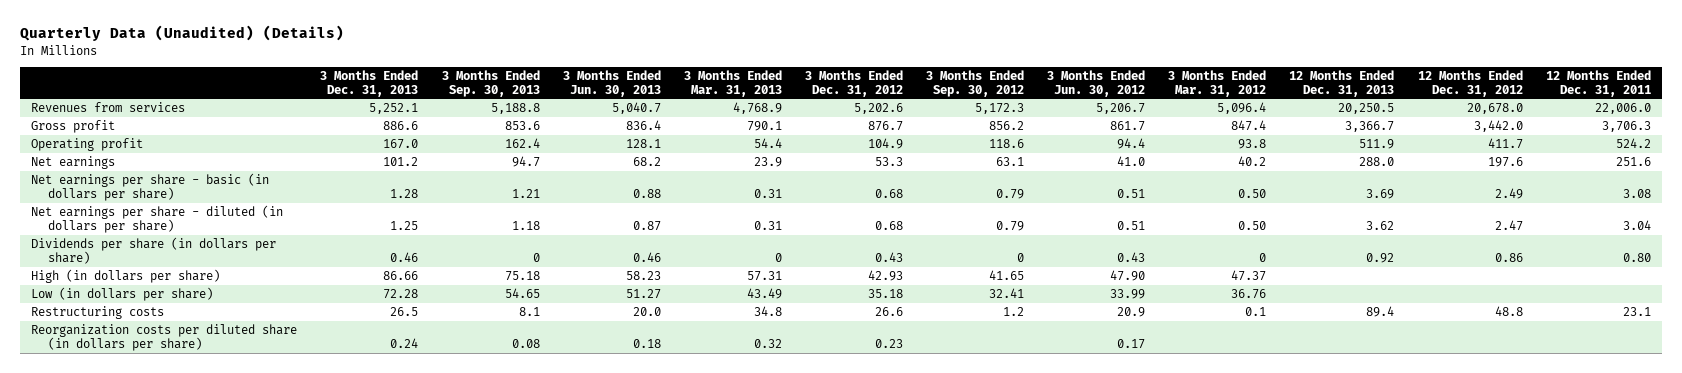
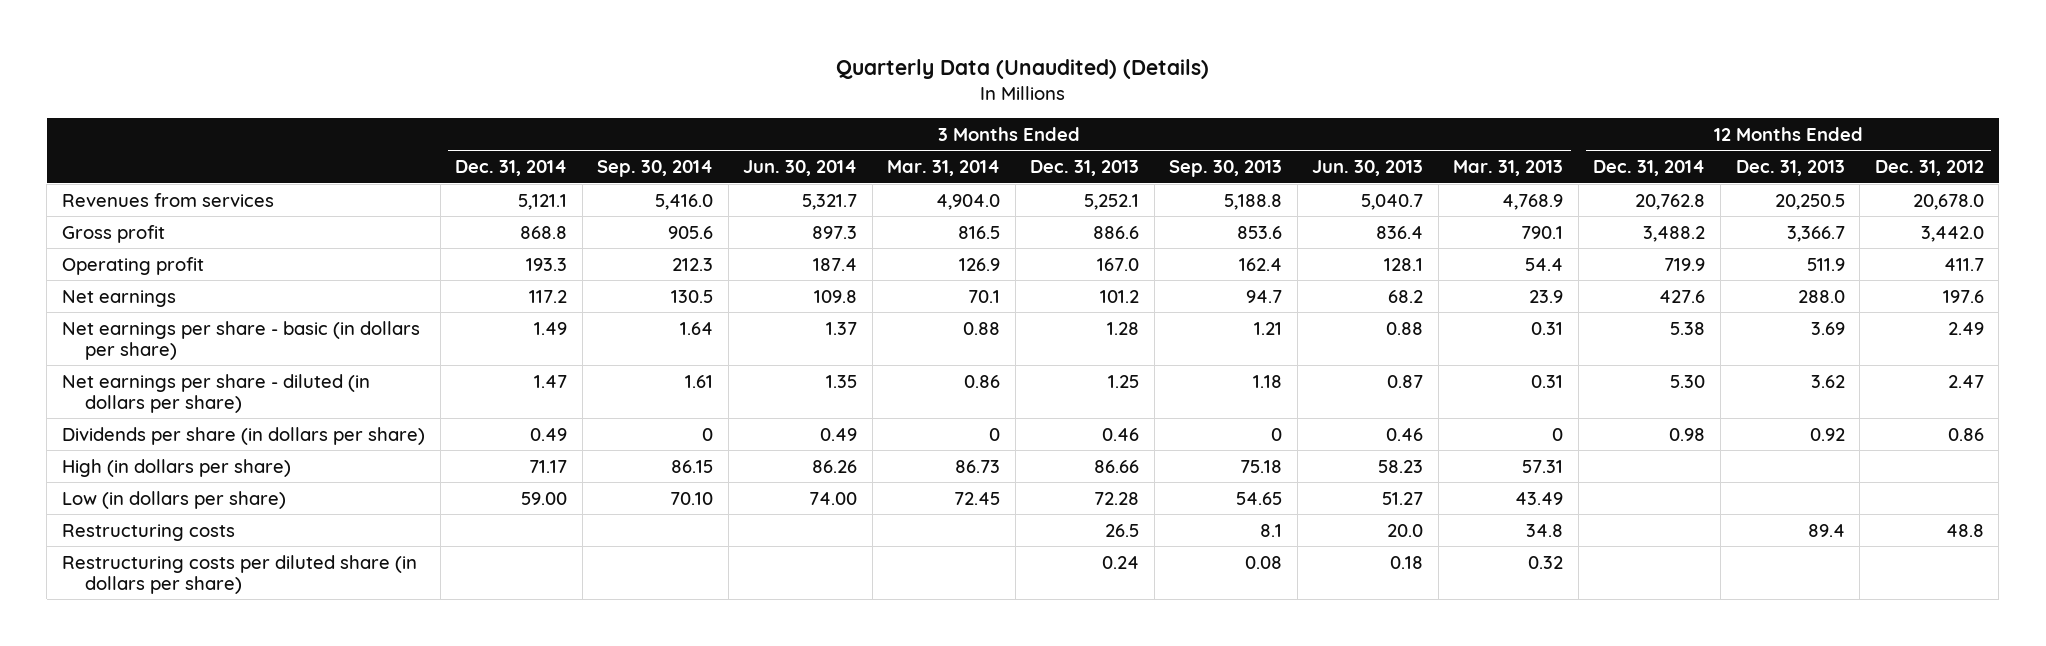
- | 3 Months Ended Dec. 31, 2013 | 3 Months Ended Sep. 30, 2013 | 3 Months Ended Jun. 30, 2013 | 3 Months Ended Mar. 31, 2013 | 3 Months Ended Dec. 31, 2012 | 3 Months Ended Sep. 30, 2012 | 3 Months Ended Jun. 30, 2012 | 3 Months Ended Mar. 31, 2012 | 12 Months Ended Dec. 31, 2013 | 12 Months Ended Dec. 31, 2012 | 12 Months Ended Dec. 31, 2011
+ | 3 Months Ended Dec. 31, 2014 | 3 Months Ended Sep. 30, 2014 | 3 Months Ended Jun. 30, 2014 | 3 Months Ended Mar. 31, 2014 | 3 Months Ended Dec. 31, 2013 | 3 Months Ended Sep. 30, 2013 | 3 Months Ended Jun. 30, 2013 | 3 Months Ended Mar. 31, 2013 | 12 Months Ended Dec. 31, 2014 | 12 Months Ended Dec. 31, 2013 | 12 Months Ended Dec. 31, 2012
- Reorganization costs per diluted share (in dollars per share) | 0.24 | 0.08 | 0.18 | 0.32 | 0.23 | | 0.17 | | | |
+ Restructuring costs per diluted share (in dollars per share) | | | | | 0.24 | 0.08 | 0.18 | 0.32 | | |

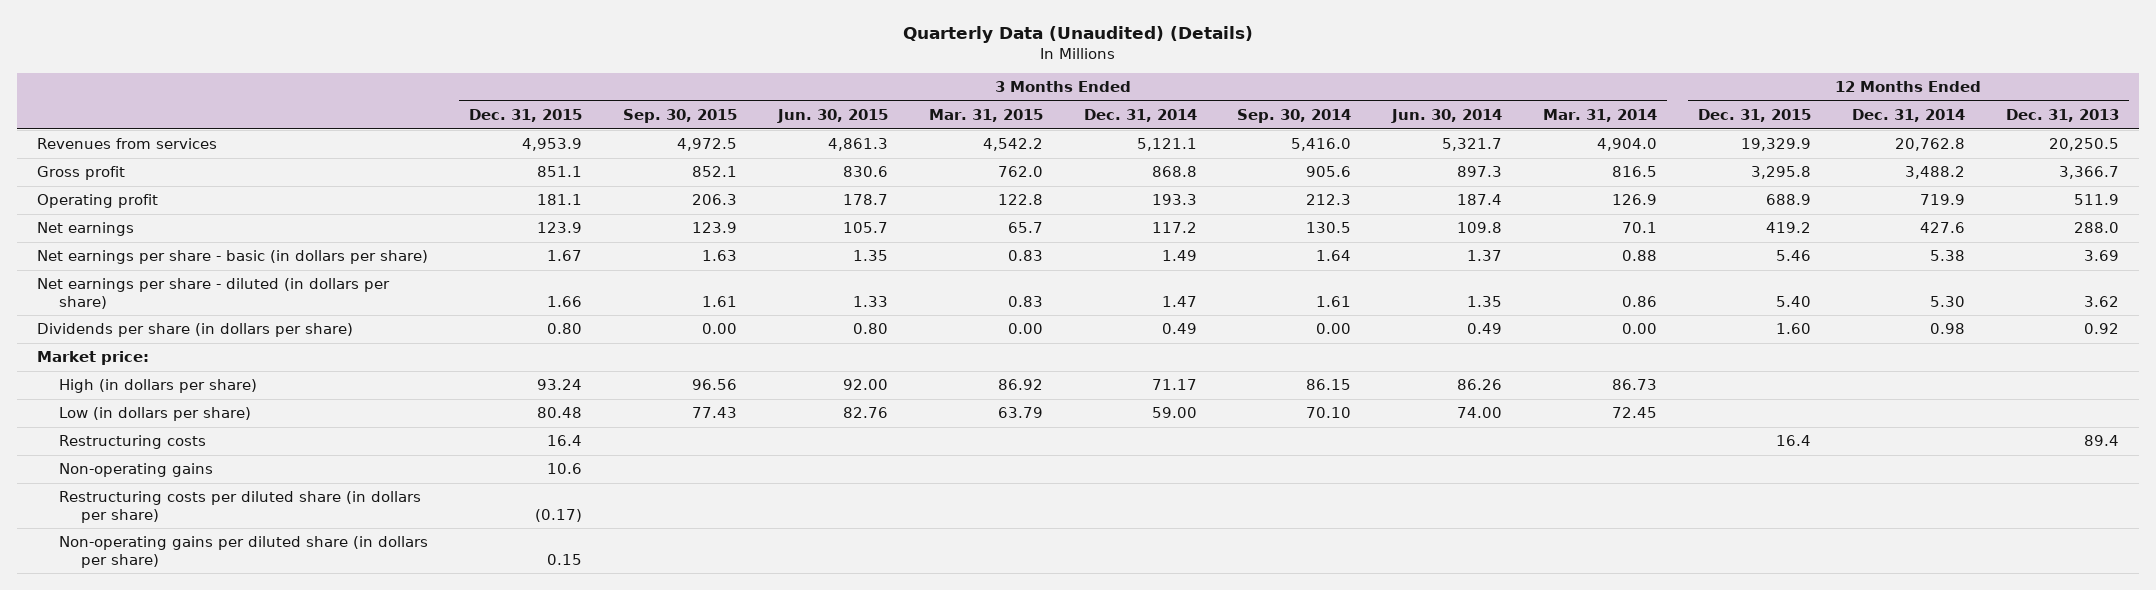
- | 3 Months Ended Dec. 31, 2014 | 3 Months Ended Sep. 30, 2014 | 3 Months Ended Jun. 30, 2014 | 3 Months Ended Mar. 31, 2014 | 3 Months Ended Dec. 31, 2013 | 3 Months Ended Sep. 30, 2013 | 3 Months Ended Jun. 30, 2013 | 3 Months Ended Mar. 31, 2013 | 12 Months Ended Dec. 31, 2014 | 12 Months Ended Dec. 31, 2013 | 12 Months Ended Dec. 31, 2012
+ | 3 Months Ended Dec. 31, 2015 | 3 Months Ended Sep. 30, 2015 | 3 Months Ended Jun. 30, 2015 | 3 Months Ended Mar. 31, 2015 | 3 Months Ended Dec. 31, 2014 | 3 Months Ended Sep. 30, 2014 | 3 Months Ended Jun. 30, 2014 | 3 Months Ended Mar. 31, 2014 | 12 Months Ended Dec. 31, 2015 | 12 Months Ended Dec. 31, 2014 | 12 Months Ended Dec. 31, 2013
- Dividends per share (in dollars per share) | 0.49 | 0 | 0.49 | 0 | 0.46 | 0 | 0.46 | 0 | 0.98 | 0.92 | 0.86
+ Dividends per share (in dollars per share) | 0.80 | 0.00 | 0.80 | 0.00 | 0.49 | 0.00 | 0.49 | 0.00 | 1.60 | 0.98 | 0.92
+ Market price:
+ Non-operating gains | 10.6 | | | | | | | | | |
+ Non-operating gains per diluted share (in dollars per share) | 0.15 | | | | | | | | | |

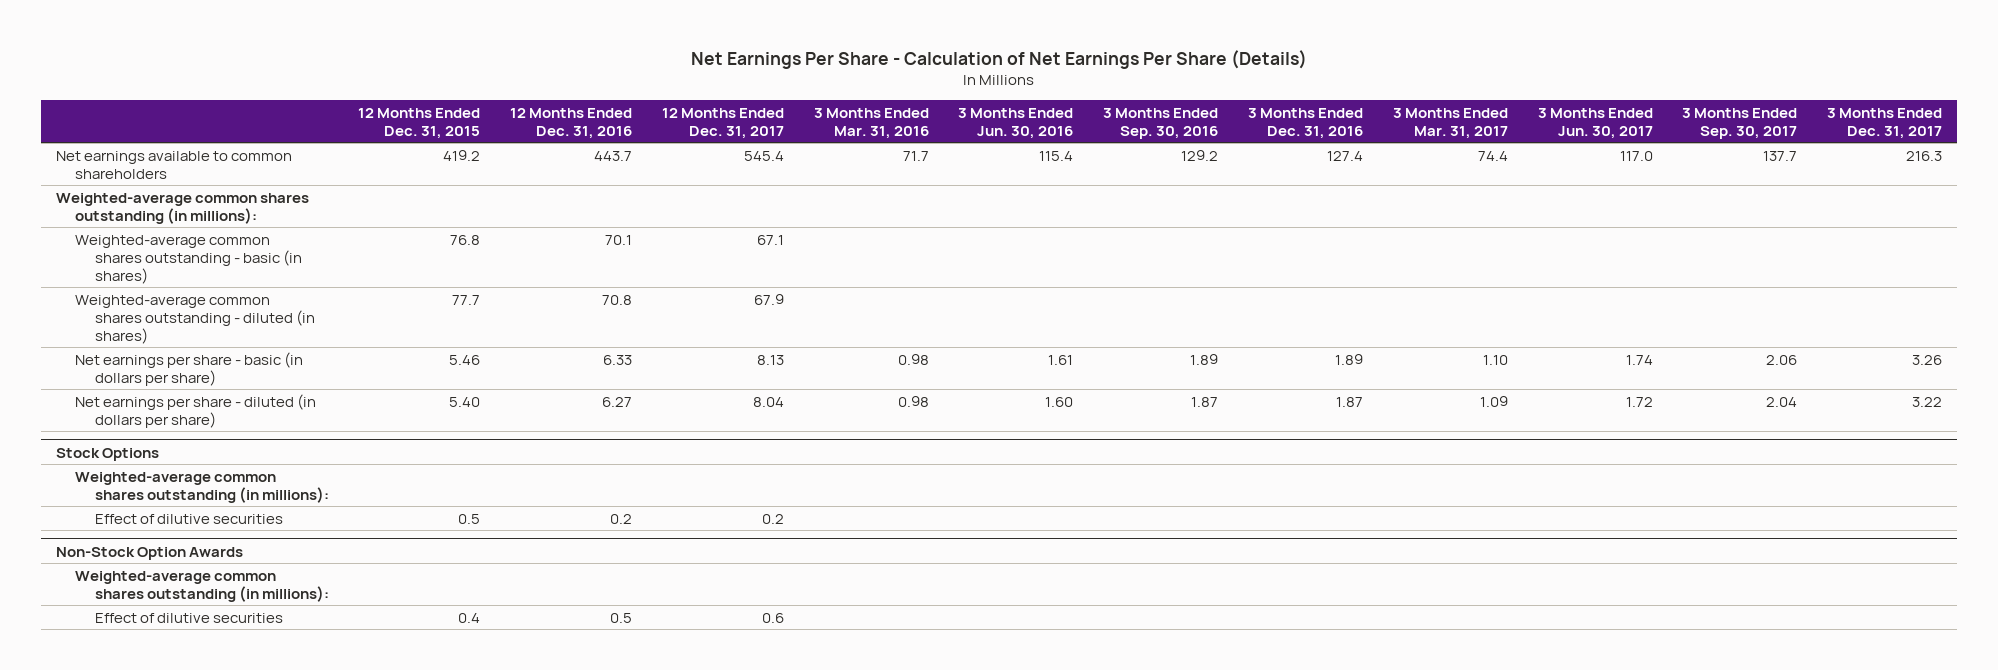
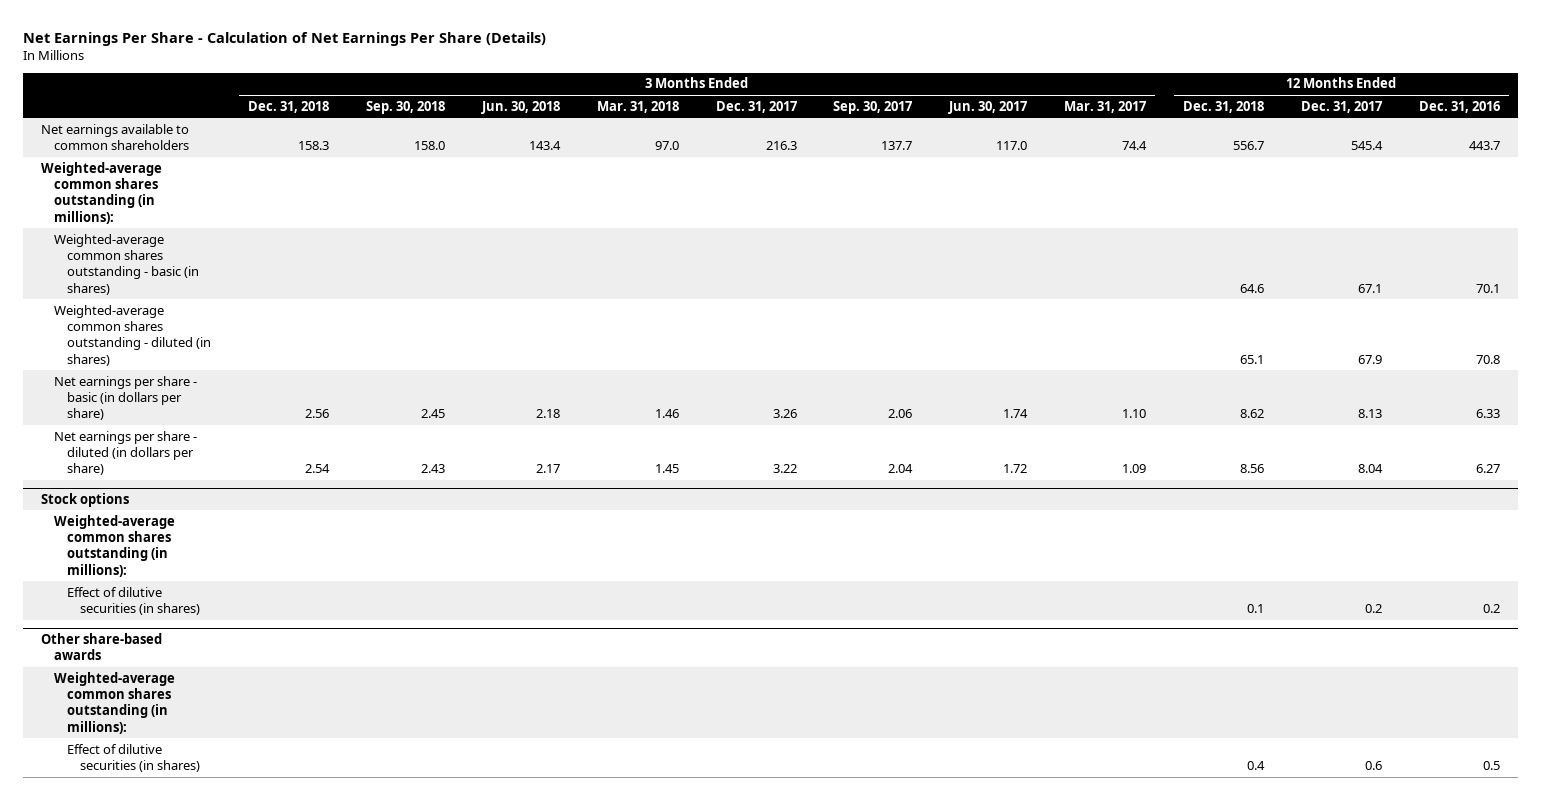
- | 12 Months Ended Dec. 31, 2015 | 12 Months Ended Dec. 31, 2016 | 12 Months Ended Dec. 31, 2017 | 3 Months Ended Mar. 31, 2016 | 3 Months Ended Jun. 30, 2016 | 3 Months Ended Sep. 30, 2016 | 3 Months Ended Dec. 31, 2016 | 3 Months Ended Mar. 31, 2017 | 3 Months Ended Jun. 30, 2017 | 3 Months Ended Sep. 30, 2017 | 3 Months Ended Dec. 31, 2017
+ | 3 Months Ended Dec. 31, 2018 | 3 Months Ended Sep. 30, 2018 | 3 Months Ended Jun. 30, 2018 | 3 Months Ended Mar. 31, 2018 | 3 Months Ended Dec. 31, 2017 | 3 Months Ended Sep. 30, 2017 | 3 Months Ended Jun. 30, 2017 | 3 Months Ended Mar. 31, 2017 | 12 Months Ended Dec. 31, 2018 | 12 Months Ended Dec. 31, 2017 | 12 Months Ended Dec. 31, 2016
- Stock Options
+ Stock options
- Effect of dilutive securities | 0.5 | 0.2 | 0.2 | | | | | | | |
- Non-Stock Option Awards
+ Effect of dilutive securities (in shares) | | | | | | | | | 0.1 | 0.2 | 0.2
+ Other share-based awards
- Effect of dilutive securities | 0.4 | 0.5 | 0.6 | | | | | | | |
+ Effect of dilutive securities (in shares) | | | | | | | | | 0.4 | 0.6 | 0.5

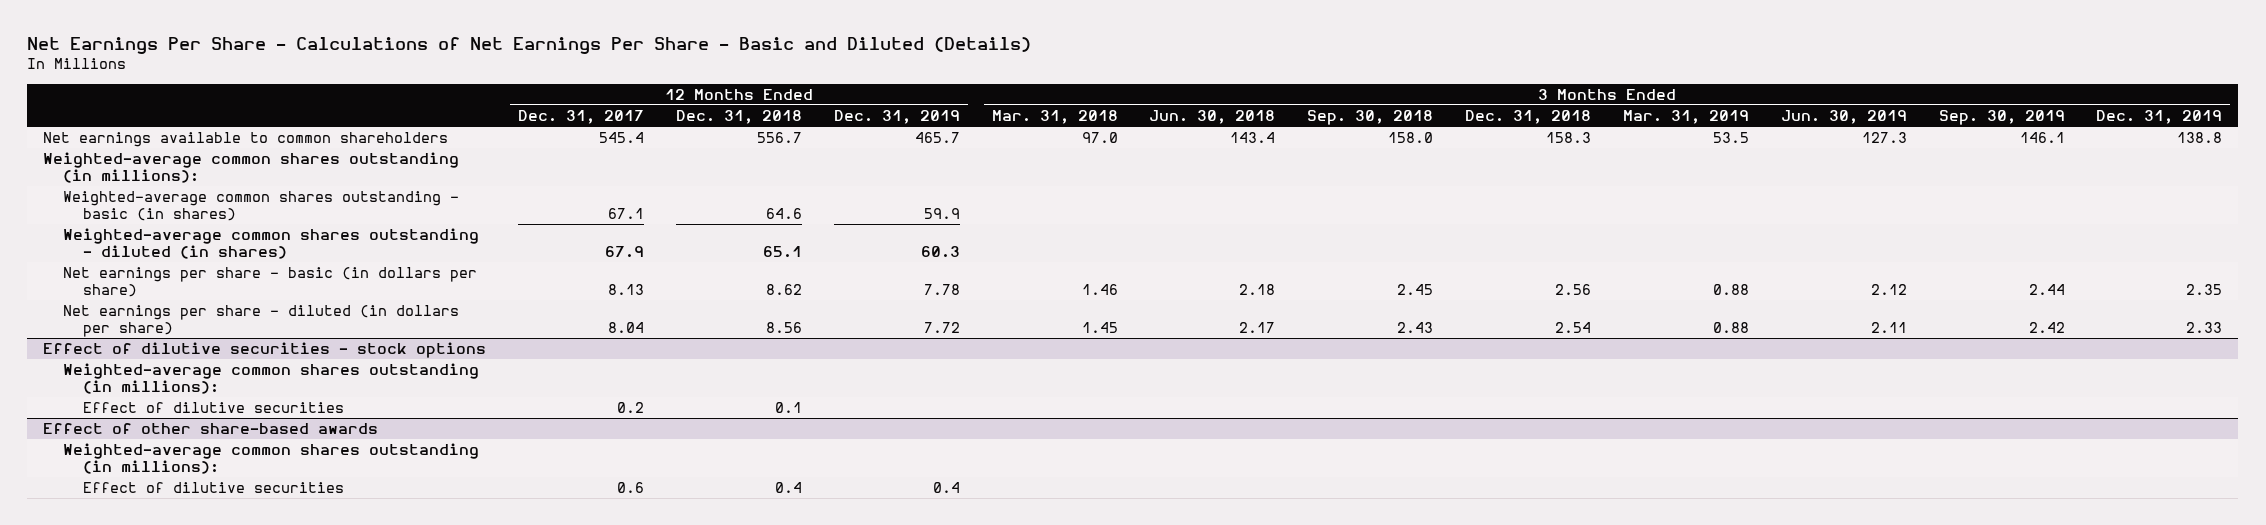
- Net Earnings Per Share - Calculation of Net Earnings Per Share (Details)
+ Net Earnings Per Share - Calculations of Net Earnings Per Share - Basic and Diluted (Details)
- | 3 Months Ended Dec. 31, 2018 | 3 Months Ended Sep. 30, 2018 | 3 Months Ended Jun. 30, 2018 | 3 Months Ended Mar. 31, 2018 | 3 Months Ended Dec. 31, 2017 | 3 Months Ended Sep. 30, 2017 | 3 Months Ended Jun. 30, 2017 | 3 Months Ended Mar. 31, 2017 | 12 Months Ended Dec. 31, 2018 | 12 Months Ended Dec. 31, 2017 | 12 Months Ended Dec. 31, 2016
+ | 12 Months Ended Dec. 31, 2017 | 12 Months Ended Dec. 31, 2018 | 12 Months Ended Dec. 31, 2019 | 3 Months Ended Mar. 31, 2018 | 3 Months Ended Jun. 30, 2018 | 3 Months Ended Sep. 30, 2018 | 3 Months Ended Dec. 31, 2018 | 3 Months Ended Mar. 31, 2019 | 3 Months Ended Jun. 30, 2019 | 3 Months Ended Sep. 30, 2019 | 3 Months Ended Dec. 31, 2019
- Stock options
+ Effect of dilutive securities - stock options
- Effect of dilutive securities (in shares) | | | | | | | | | 0.1 | 0.2 | 0.2
- Other share-based awards
+ Effect of dilutive securities | 0.2 | 0.1 | | | | | | | | |
+ Effect of other share-based awards
- Effect of dilutive securities (in shares) | | | | | | | | | 0.4 | 0.6 | 0.5
+ Effect of dilutive securities | 0.6 | 0.4 | 0.4 | | | | | | | |

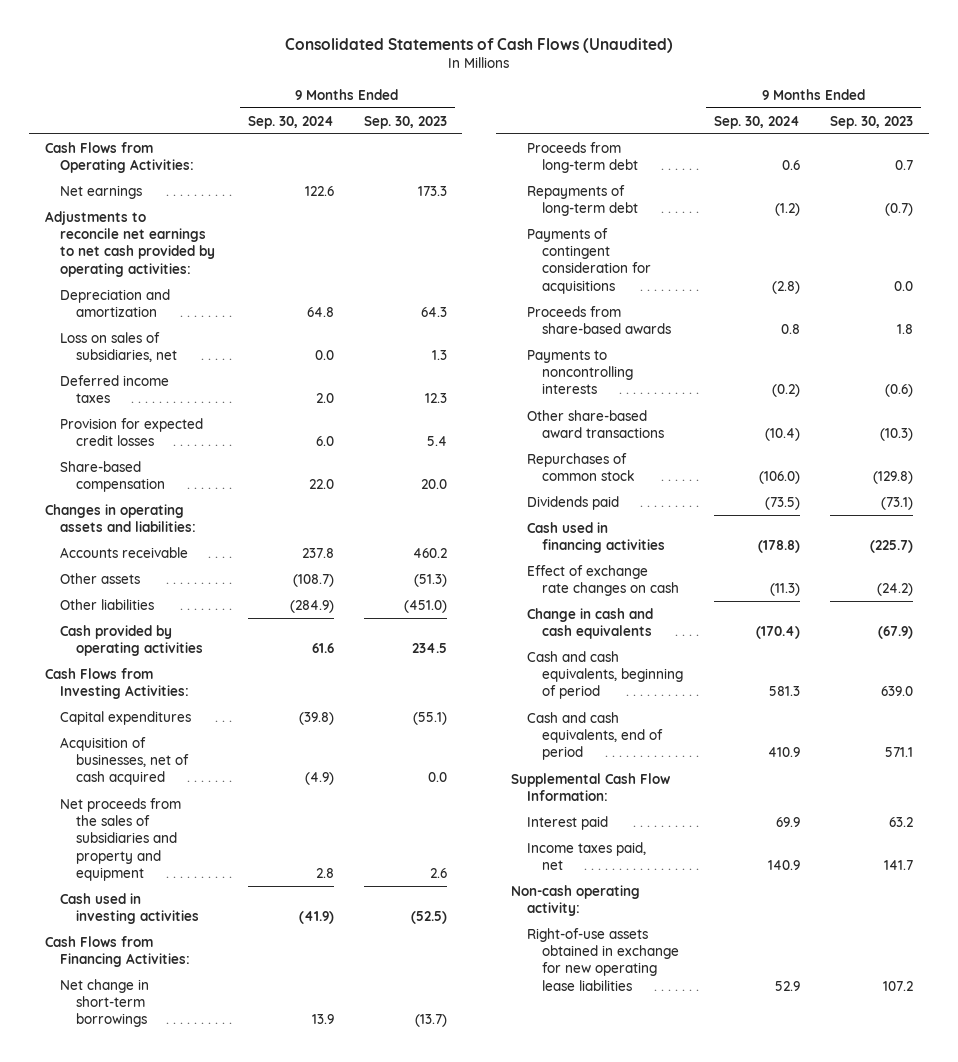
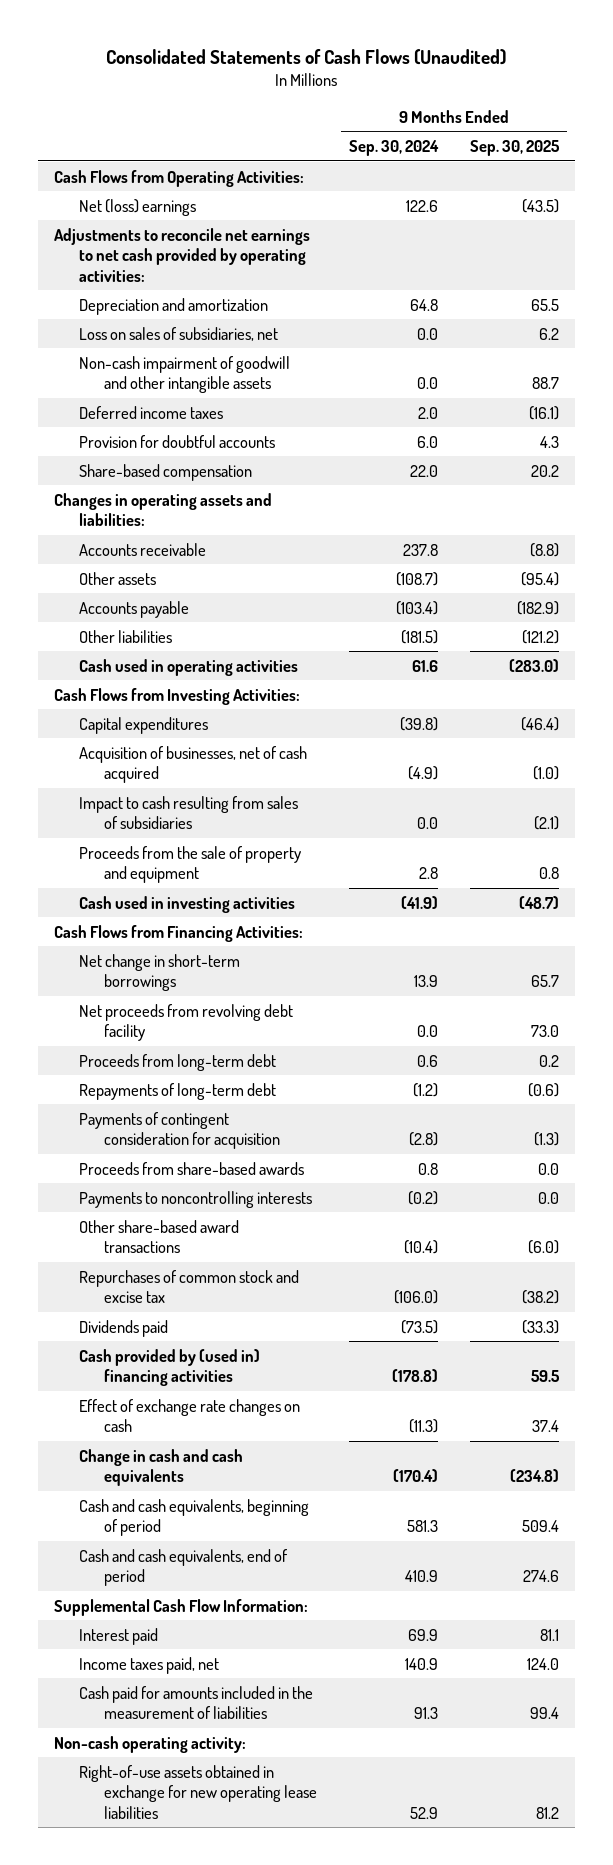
- | 9 Months Ended Sep. 30, 2024 | 9 Months Ended Sep. 30, 2023
+ | 9 Months Ended Sep. 30, 2024 | 9 Months Ended Sep. 30, 2025
- Net earnings | 122.6 | 173.3
+ Net (loss) earnings | 122.6 | (43.5)
+ Non-cash impairment of goodwill and other intangible assets | 0.0 | 88.7
- Provision for expected credit losses | 6.0 | 5.4
+ Provision for doubtful accounts | 6.0 | 4.3
- Other liabilities | (284.9) | (451.0)
- Cash provided by operating activities | 61.6 | 234.5
+ Accounts payable | (103.4) | (182.9)
+ Other liabilities | (181.5) | (121.2)
+ Cash used in operating activities | 61.6 | (283.0)
- Net proceeds from the sales of subsidiaries and property and equipment | 2.8 | 2.6
+ Impact to cash resulting from sales of subsidiaries | 0.0 | (2.1)
+ Proceeds from the sale of property and equipment | 2.8 | 0.8
+ Net proceeds from revolving debt facility | 0.0 | 73.0
- Payments of contingent consideration for acquisitions | (2.8) | 0.0
+ Payments of contingent consideration for acquisition | (2.8) | (1.3)
- Repurchases of common stock | (106.0) | (129.8)
+ Repurchases of common stock and excise tax | (106.0) | (38.2)
- Cash used in financing activities | (178.8) | (225.7)
+ Cash provided by (used in) financing activities | (178.8) | 59.5
+ Cash paid for amounts included in the measurement of liabilities | 91.3 | 99.4

